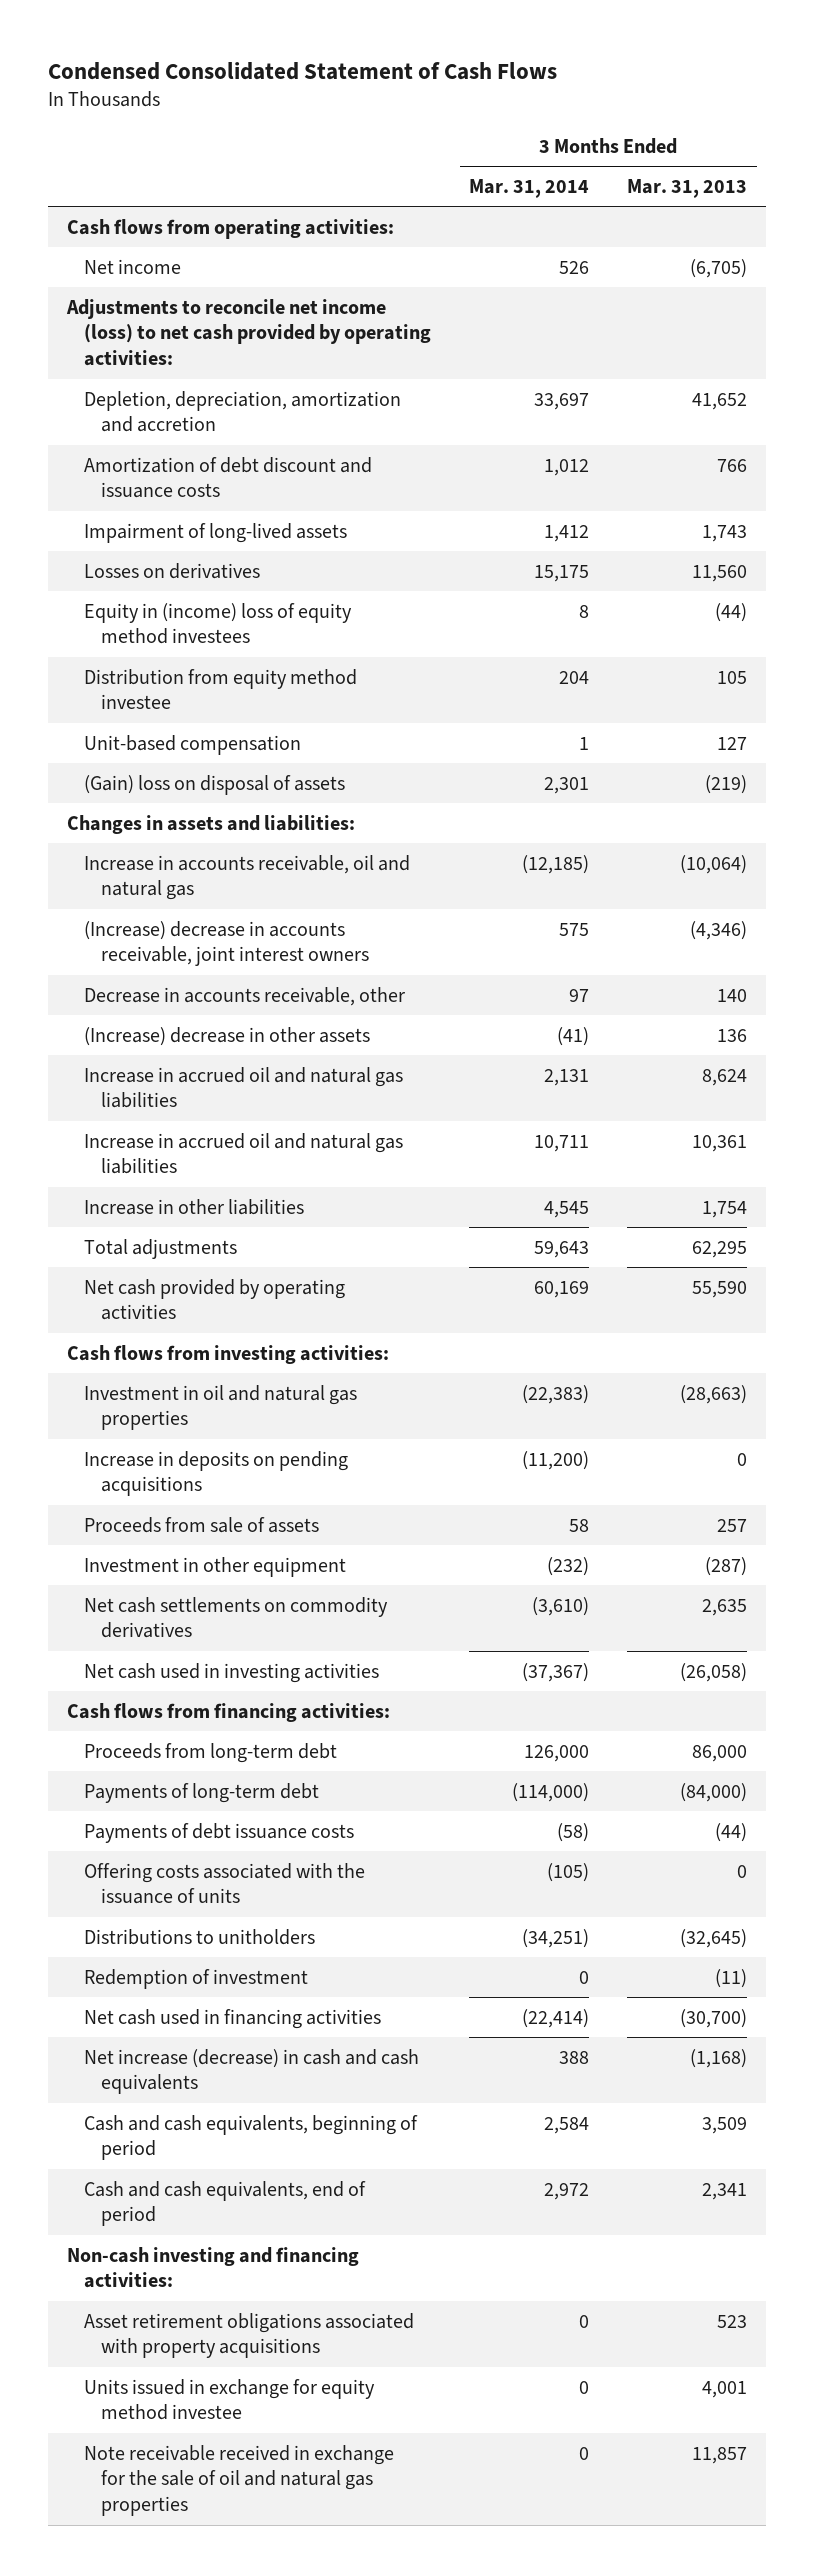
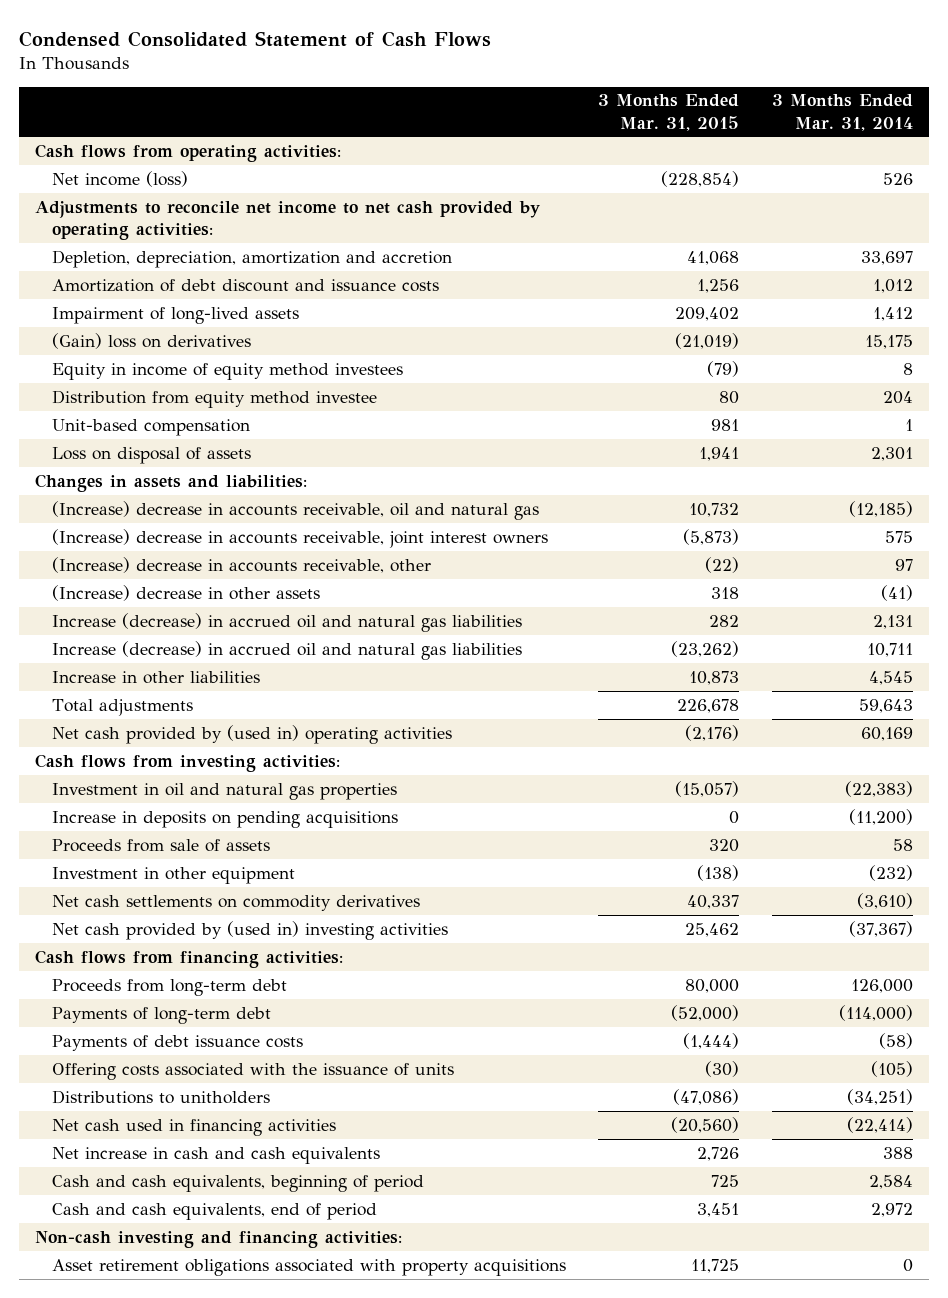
- | 3 Months Ended Mar. 31, 2014 | 3 Months Ended Mar. 31, 2013
+ | 3 Months Ended Mar. 31, 2015 | 3 Months Ended Mar. 31, 2014
- Net income | 526 | (6,705)
- Adjustments to reconcile net income (loss) to net cash provided by operating activities:
+ Net income (loss) | (228,854) | 526
+ Adjustments to reconcile net income to net cash provided by operating activities:
- Losses on derivatives | 15,175 | 11,560
- Equity in (income) loss of equity method investees | 8 | (44)
+ (Gain) loss on derivatives | (21,019) | 15,175
+ Equity in income of equity method investees | (79) | 8
- (Gain) loss on disposal of assets | 2,301 | (219)
+ Loss on disposal of assets | 1,941 | 2,301
- Increase in accounts receivable, oil and natural gas | (12,185) | (10,064)
+ (Increase) decrease in accounts receivable, oil and natural gas | 10,732 | (12,185)
- Decrease in accounts receivable, other | 97 | 140
+ (Increase) decrease in accounts receivable, other | (22) | 97
- Increase in accrued oil and natural gas liabilities | 2,131 | 8,624
- Increase in accrued oil and natural gas liabilities | 10,711 | 10,361
+ Increase (decrease) in accrued oil and natural gas liabilities | 282 | 2,131
+ Increase (decrease) in accrued oil and natural gas liabilities | (23,262) | 10,711
- Net cash provided by operating activities | 60,169 | 55,590
+ Net cash provided by (used in) operating activities | (2,176) | 60,169
- Net cash used in investing activities | (37,367) | (26,058)
+ Net cash provided by (used in) investing activities | 25,462 | (37,367)
- Redemption of investment | 0 | (11)
- Net increase (decrease) in cash and cash equivalents | 388 | (1,168)
+ Net increase in cash and cash equivalents | 2,726 | 388
- Units issued in exchange for equity method investee | 0 | 4,001
- Note receivable received in exchange for the sale of oil and natural gas properties | 0 | 11,857

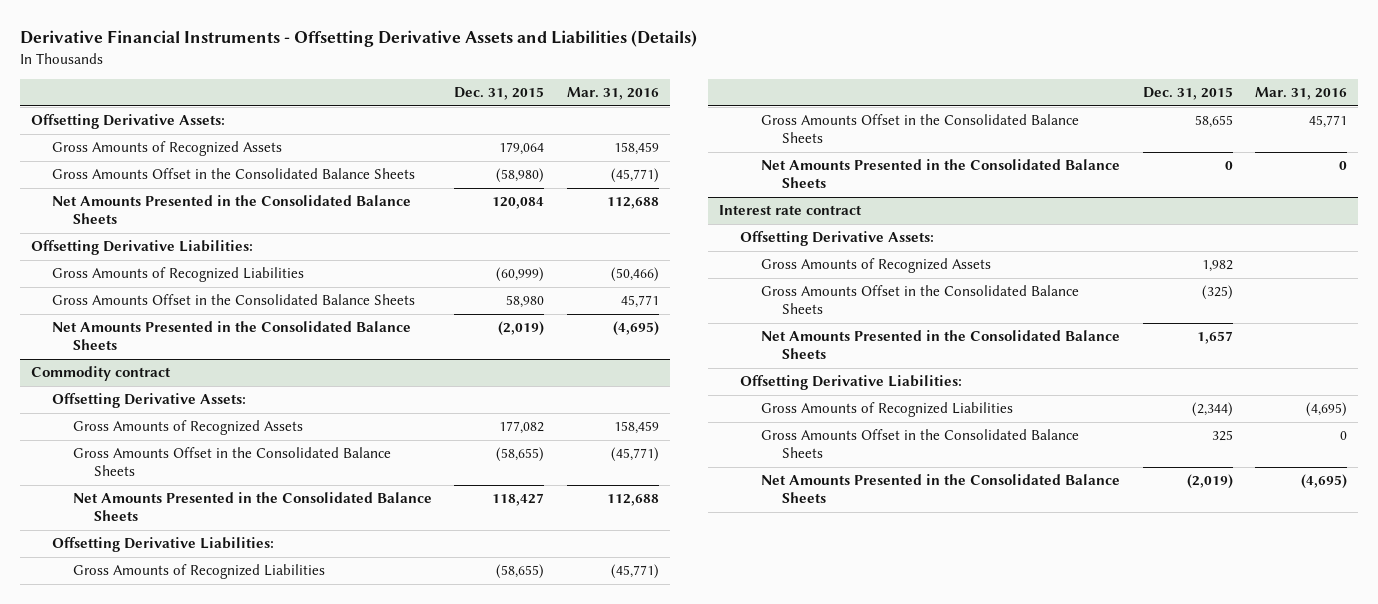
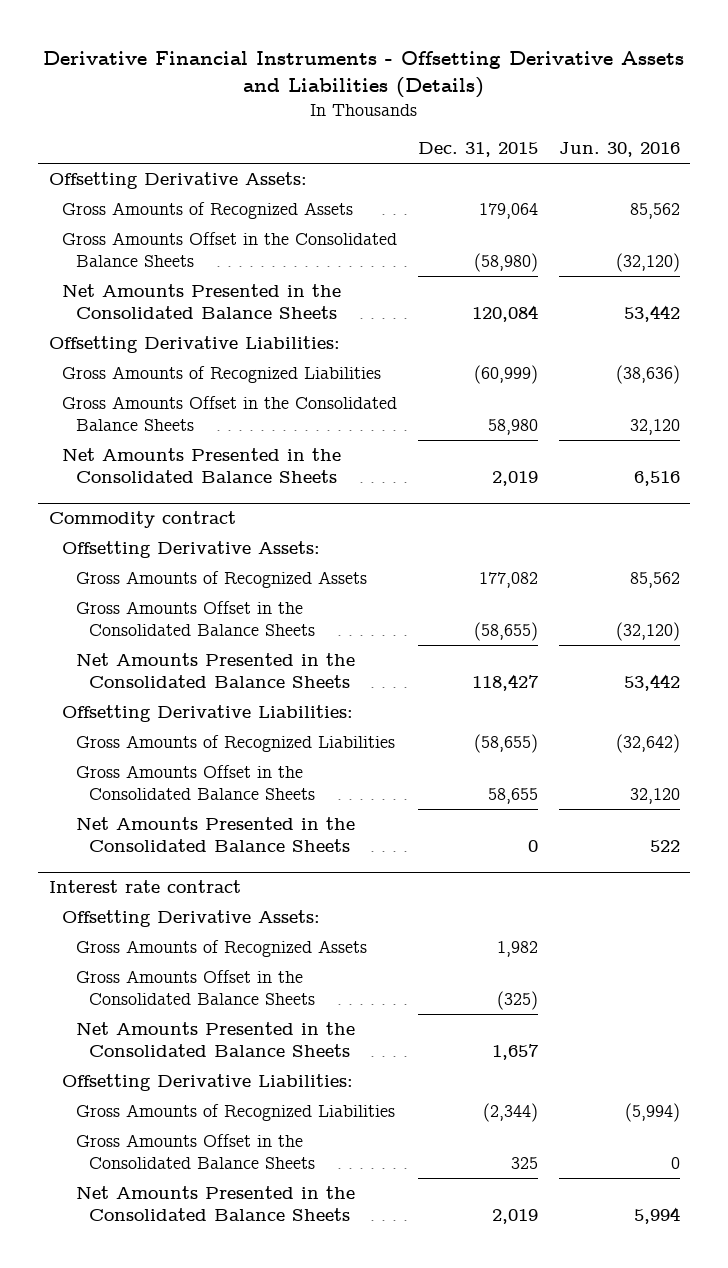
- | Dec. 31, 2015 | Mar. 31, 2016
+ | Dec. 31, 2015 | Jun. 30, 2016
- Net Amounts Presented in the Consolidated Balance Sheets | (2,019) | (4,695)
+ Net Amounts Presented in the Consolidated Balance Sheets | 2,019 | 6,516
@ Interest rate contract
- Net Amounts Presented in the Consolidated Balance Sheets | (2,019) | (4,695)
+ Net Amounts Presented in the Consolidated Balance Sheets | 2,019 | 5,994

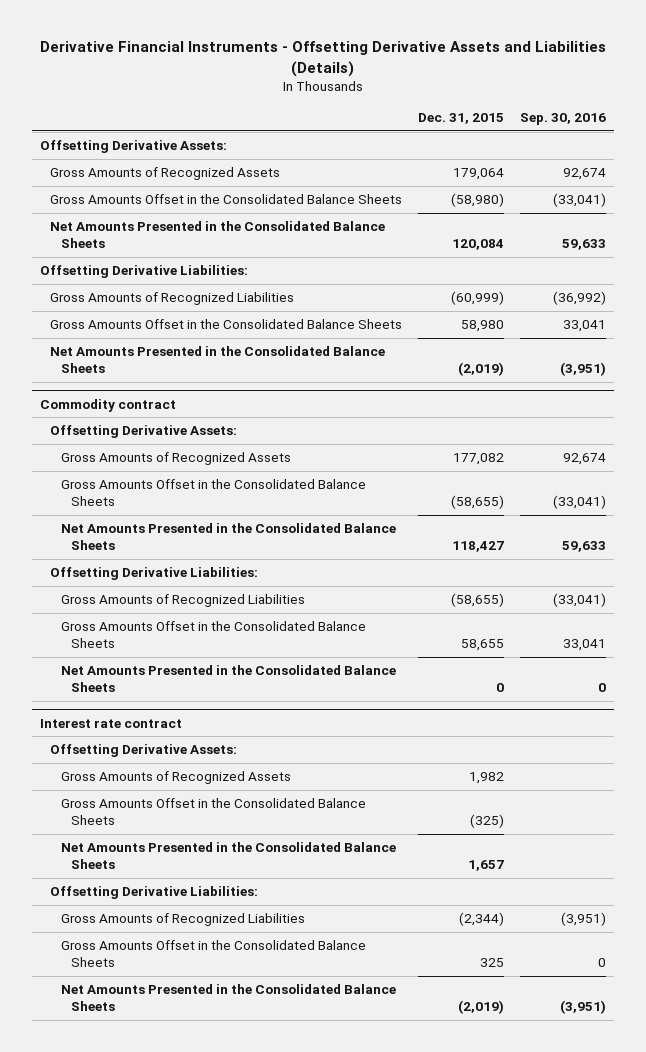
- | Dec. 31, 2015 | Jun. 30, 2016
+ | Dec. 31, 2015 | Sep. 30, 2016
- Net Amounts Presented in the Consolidated Balance Sheets | 2,019 | 6,516
+ Net Amounts Presented in the Consolidated Balance Sheets | (2,019) | (3,951)
@ Interest rate contract
- Net Amounts Presented in the Consolidated Balance Sheets | 2,019 | 5,994
+ Net Amounts Presented in the Consolidated Balance Sheets | (2,019) | (3,951)

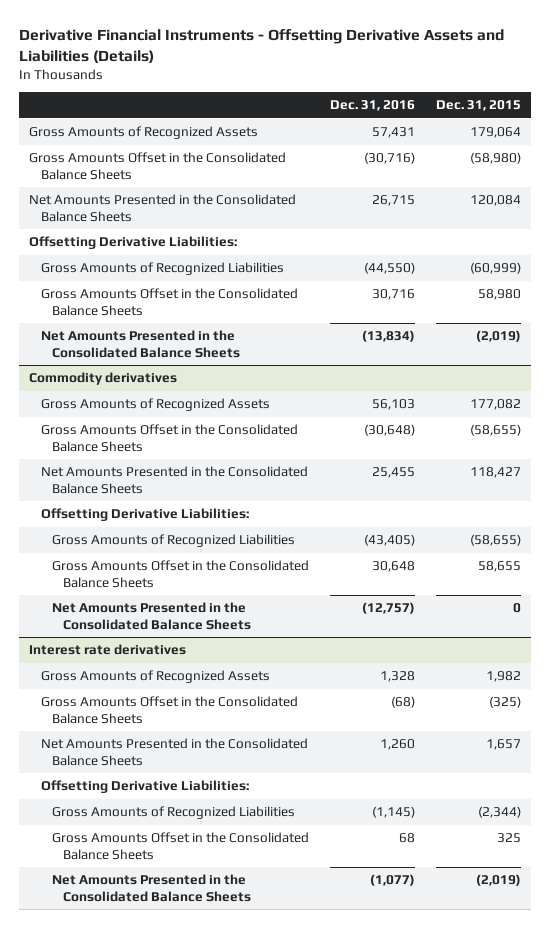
- | Dec. 31, 2015 | Sep. 30, 2016
+ | Dec. 31, 2016 | Dec. 31, 2015
- Offsetting Derivative Assets:
- Commodity contract
- Offsetting Derivative Assets:
+ Commodity derivatives
- Interest rate contract
- Offsetting Derivative Assets:
+ Interest rate derivatives

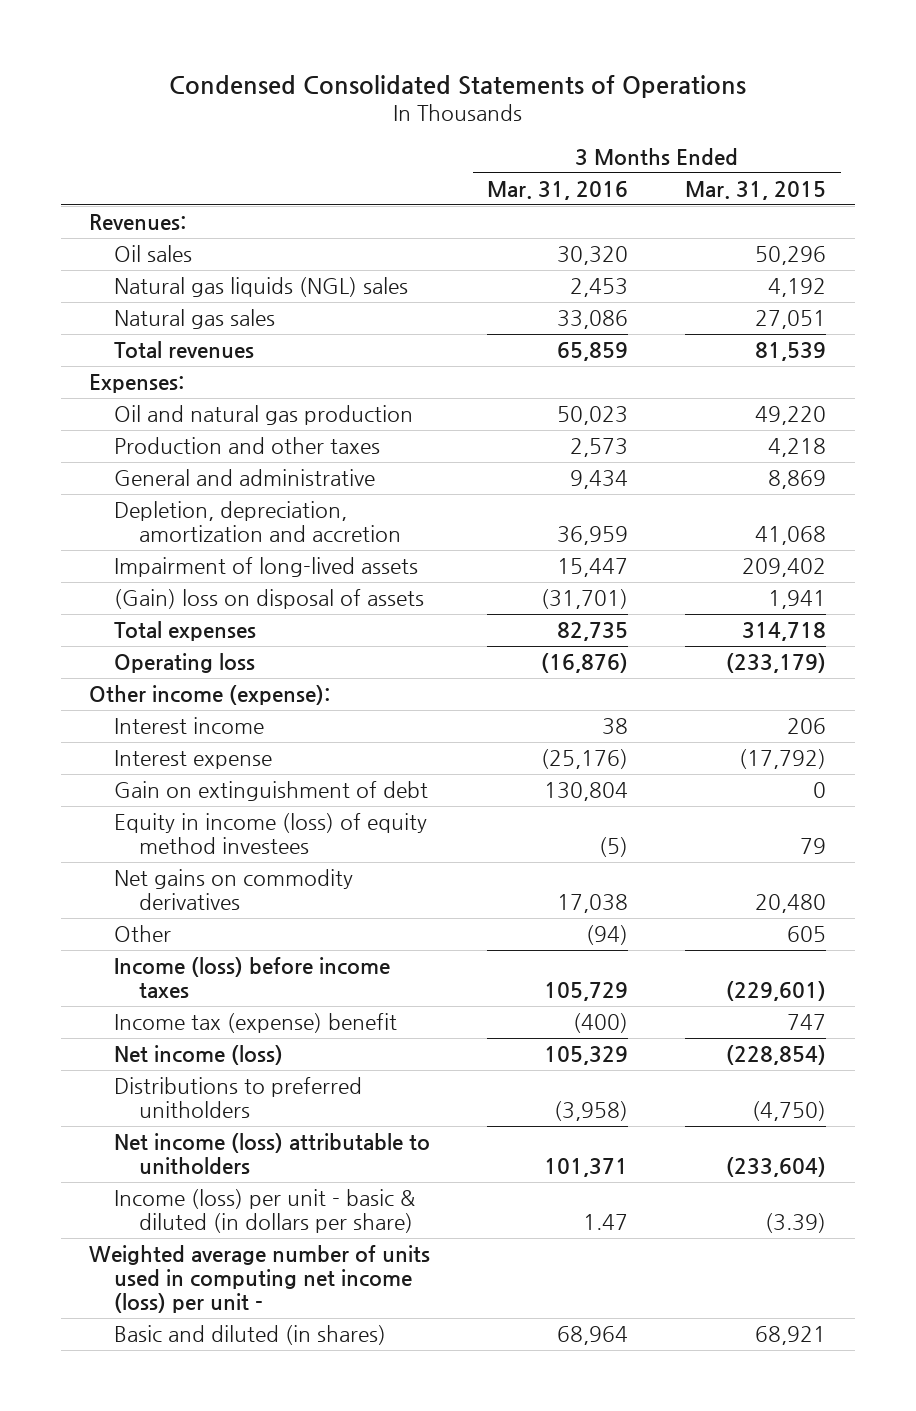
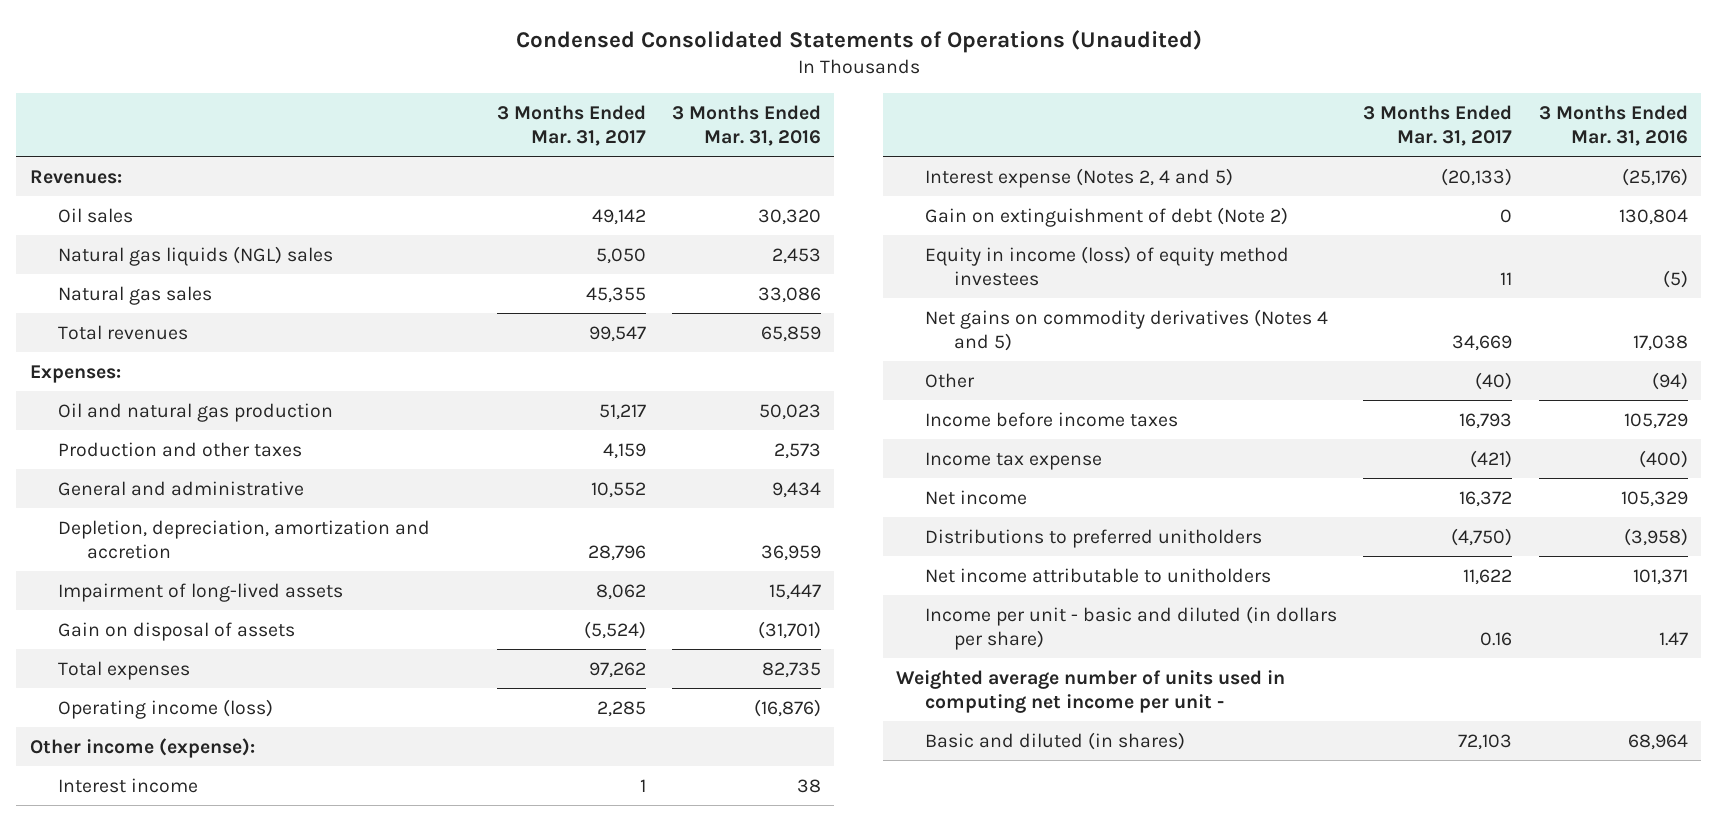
- Condensed Consolidated Statements of Operations
+ Condensed Consolidated Statements of Operations (Unaudited)
- | 3 Months Ended Mar. 31, 2016 | 3 Months Ended Mar. 31, 2015
+ | 3 Months Ended Mar. 31, 2017 | 3 Months Ended Mar. 31, 2016
- (Gain) loss on disposal of assets | (31,701) | 1,941
+ Gain on disposal of assets | (5,524) | (31,701)
- Operating loss | (16,876) | (233,179)
+ Operating income (loss) | 2,285 | (16,876)
- Interest expense | (25,176) | (17,792)
- Gain on extinguishment of debt | 130,804 | 0
+ Interest expense (Notes 2, 4 and 5) | (20,133) | (25,176)
+ Gain on extinguishment of debt (Note 2) | 0 | 130,804
- Net gains on commodity derivatives | 17,038 | 20,480
+ Net gains on commodity derivatives (Notes 4 and 5) | 34,669 | 17,038
- Income (loss) before income taxes | 105,729 | (229,601)
- Income tax (expense) benefit | (400) | 747
- Net income (loss) | 105,329 | (228,854)
+ Income before income taxes | 16,793 | 105,729
+ Income tax expense | (421) | (400)
+ Net income | 16,372 | 105,329
- Net income (loss) attributable to unitholders | 101,371 | (233,604)
- Income (loss) per unit - basic & diluted (in dollars per share) | 1.47 | (3.39)
- Weighted average number of units used in computing net income (loss) per unit -
+ Net income attributable to unitholders | 11,622 | 101,371
+ Income per unit - basic and diluted (in dollars per share) | 0.16 | 1.47
+ Weighted average number of units used in computing net income per unit -

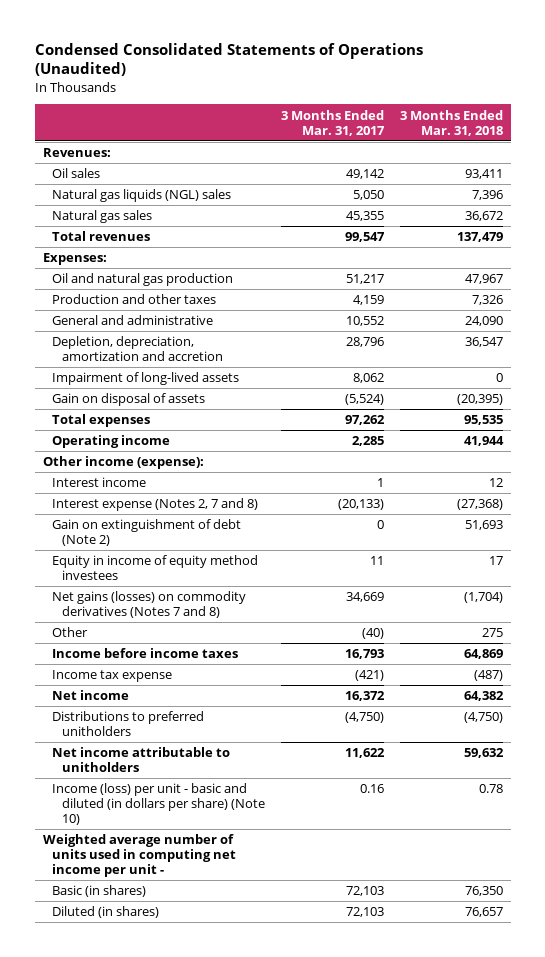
- | 3 Months Ended Mar. 31, 2017 | 3 Months Ended Mar. 31, 2016
+ | 3 Months Ended Mar. 31, 2017 | 3 Months Ended Mar. 31, 2018
- Operating income (loss) | 2,285 | (16,876)
+ Operating income | 2,285 | 41,944
- Interest expense (Notes 2, 4 and 5) | (20,133) | (25,176)
+ Interest expense (Notes 2, 7 and 8) | (20,133) | (27,368)
- Equity in income (loss) of equity method investees | 11 | (5)
- Net gains on commodity derivatives (Notes 4 and 5) | 34,669 | 17,038
+ Equity in income of equity method investees | 11 | 17
+ Net gains (losses) on commodity derivatives (Notes 7 and 8) | 34,669 | (1,704)
- Income per unit - basic and diluted (in dollars per share) | 0.16 | 1.47
+ Income (loss) per unit - basic and diluted (in dollars per share) (Note 10) | 0.16 | 0.78
- Basic and diluted (in shares) | 72,103 | 68,964
+ Basic (in shares) | 72,103 | 76,350
+ Diluted (in shares) | 72,103 | 76,657

